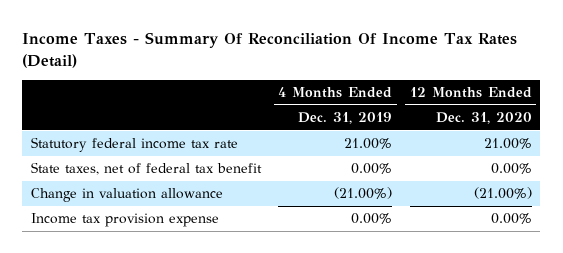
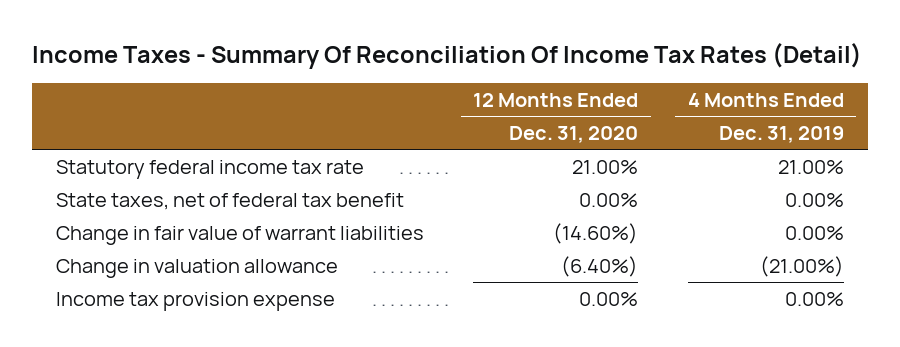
- | 4 Months Ended Dec. 31, 2019 | 12 Months Ended Dec. 31, 2020
+ | 12 Months Ended Dec. 31, 2020 | 4 Months Ended Dec. 31, 2019
- Change in valuation allowance | (21.00%) | (21.00%)
+ Change in fair value of warrant liabilities | (14.60%) | 0.00%
+ Change in valuation allowance | (6.40%) | (21.00%)

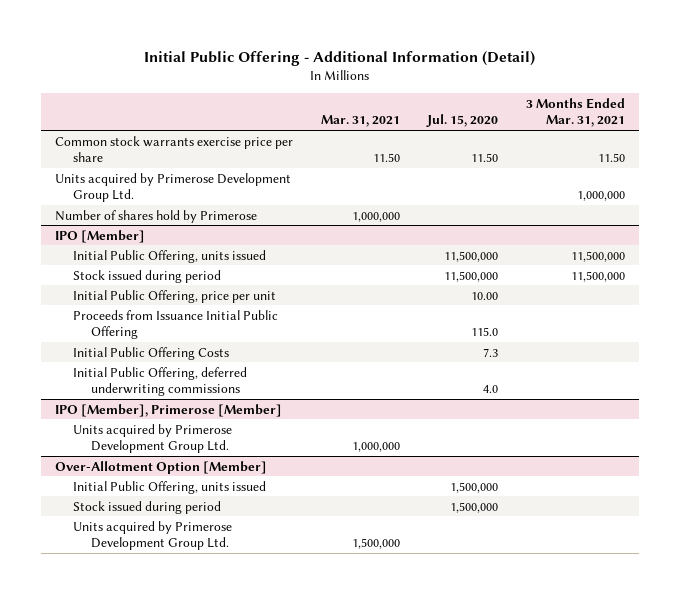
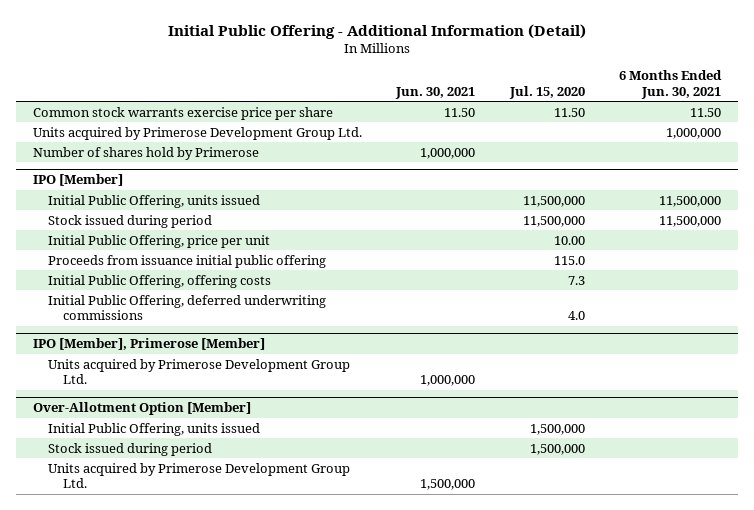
- | Mar. 31, 2021 | Jul. 15, 2020 | 3 Months Ended Mar. 31, 2021
+ | Jun. 30, 2021 | Jul. 15, 2020 | 6 Months Ended Jun. 30, 2021
@ IPO [Member]
- Proceeds from Issuance Initial Public Offering | | 115.0 |
- Initial Public Offering Costs | | 7.3 |
+ Proceeds from issuance initial public offering | | 115.0 |
+ Initial Public Offering, offering costs | | 7.3 |

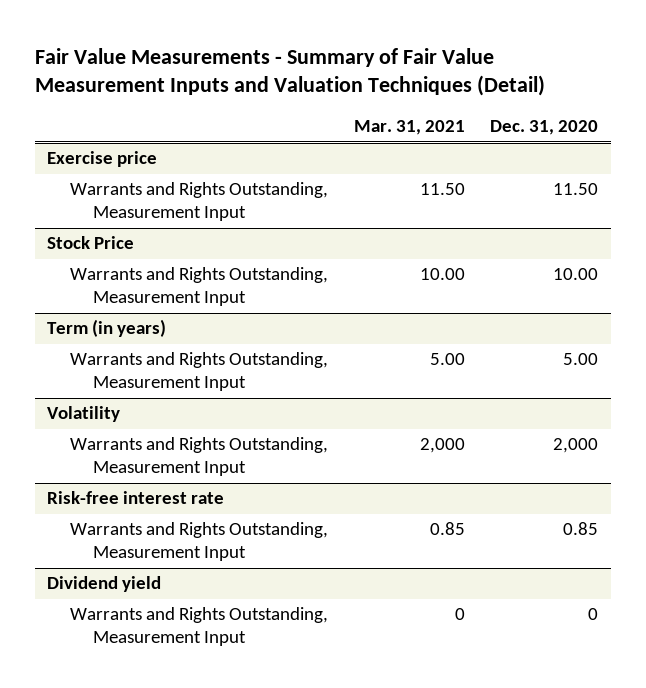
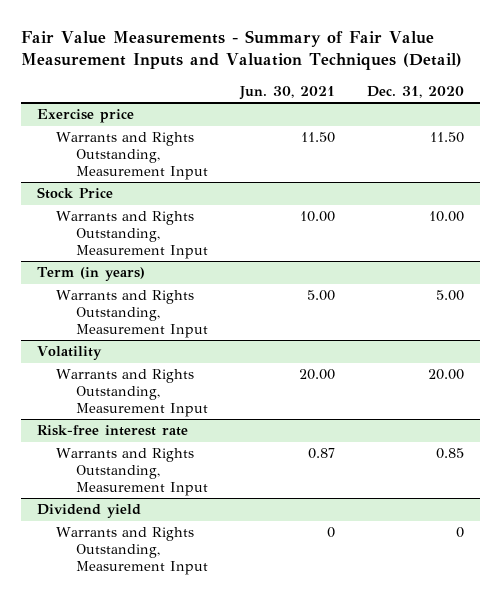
- | Mar. 31, 2021 | Dec. 31, 2020
+ | Jun. 30, 2021 | Dec. 31, 2020
@ Volatility
- Warrants and Rights Outstanding, Measurement Input | 2,000 | 2,000
+ Warrants and Rights Outstanding, Measurement Input | 20.00 | 20.00

